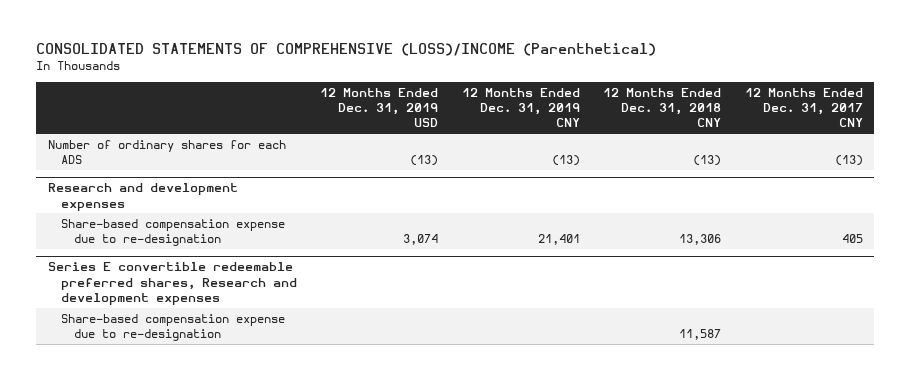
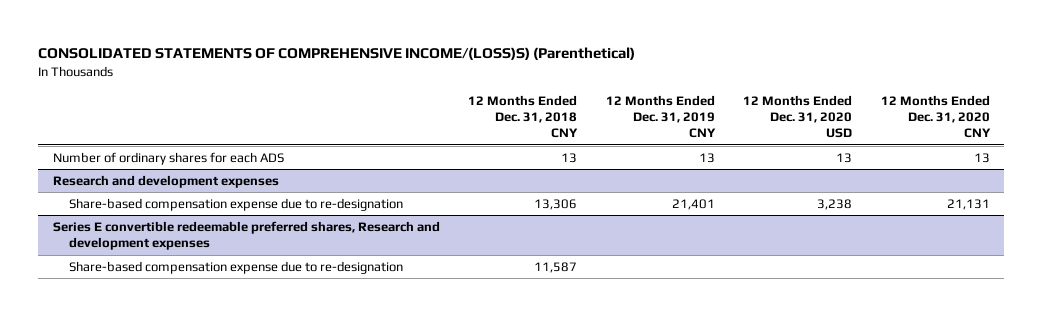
- CONSOLIDATED STATEMENTS OF COMPREHENSIVE (LOSS)/INCOME (Parenthetical)
+ CONSOLIDATED STATEMENTS OF COMPREHENSIVE INCOME/(LOSS)S) (Parenthetical)
- | 12 Months Ended Dec. 31, 2019 USD | 12 Months Ended Dec. 31, 2019 CNY | 12 Months Ended Dec. 31, 2018 CNY | 12 Months Ended Dec. 31, 2017 CNY
+ | 12 Months Ended Dec. 31, 2018 CNY | 12 Months Ended Dec. 31, 2019 CNY | 12 Months Ended Dec. 31, 2020 USD | 12 Months Ended Dec. 31, 2020 CNY
- Number of ordinary shares for each ADS | (13) | (13) | (13) | (13)
+ Number of ordinary shares for each ADS | 13 | 13 | 13 | 13

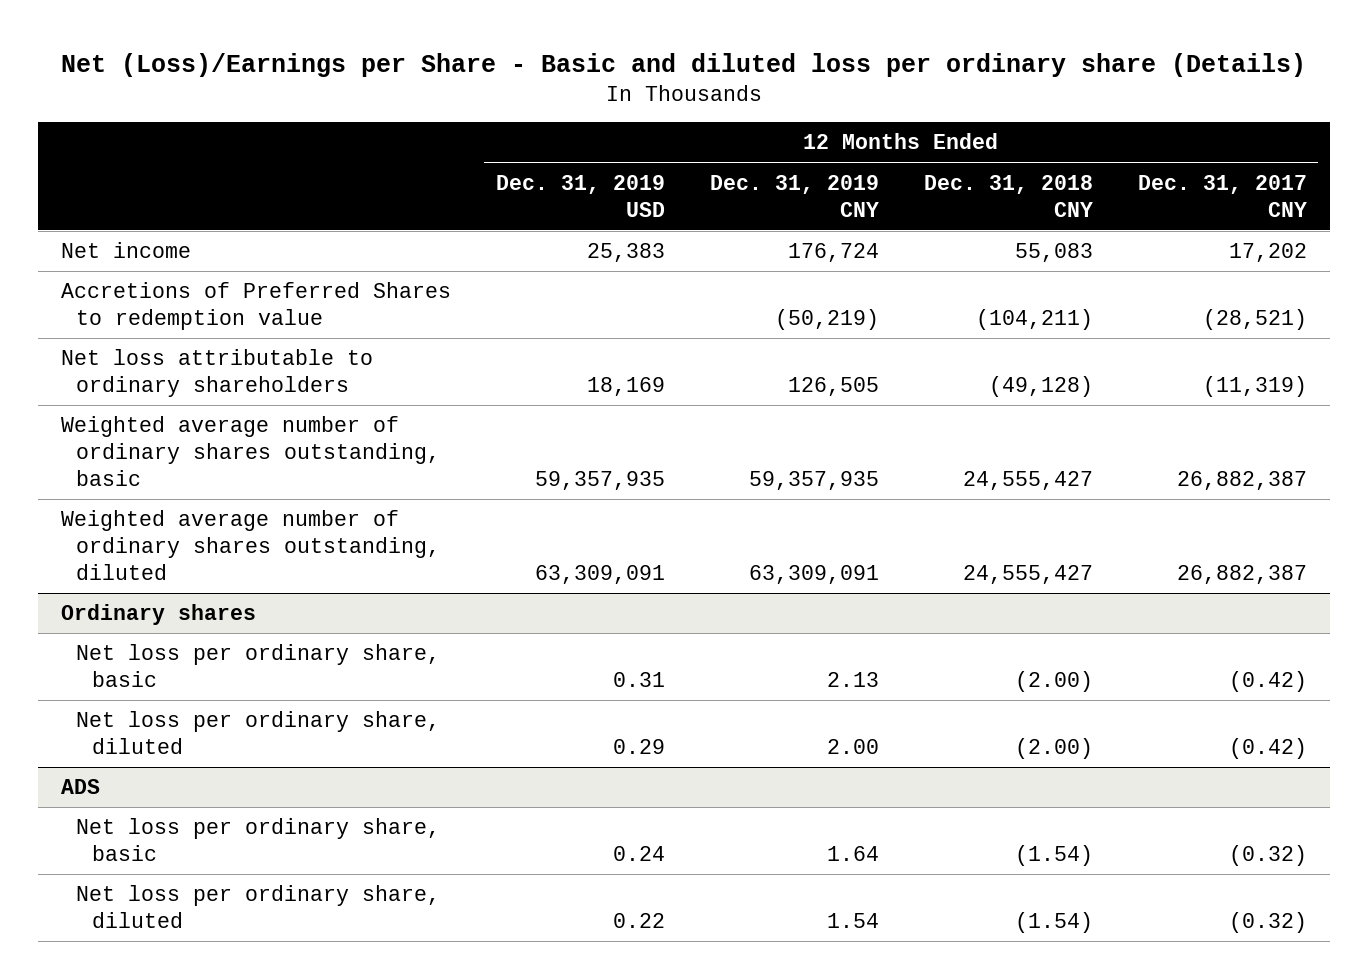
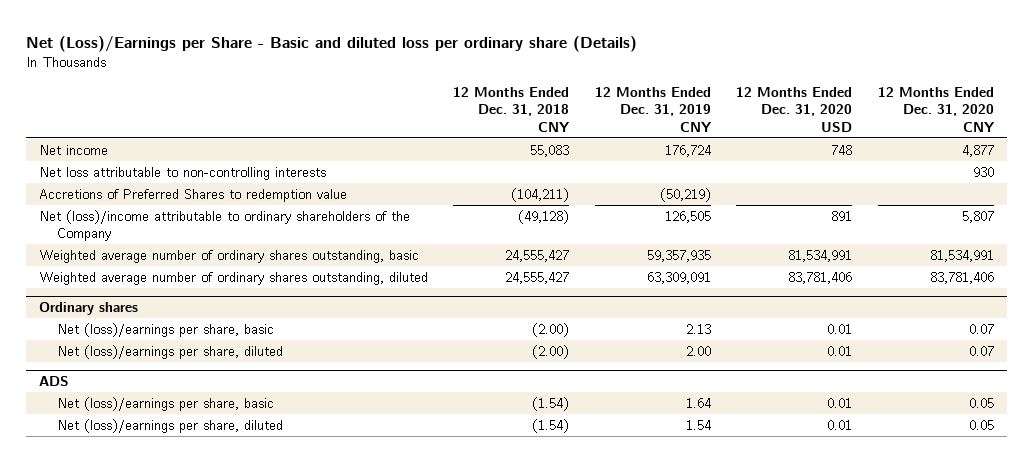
- | 12 Months Ended Dec. 31, 2019 USD | 12 Months Ended Dec. 31, 2019 CNY | 12 Months Ended Dec. 31, 2018 CNY | 12 Months Ended Dec. 31, 2017 CNY
+ | 12 Months Ended Dec. 31, 2018 CNY | 12 Months Ended Dec. 31, 2019 CNY | 12 Months Ended Dec. 31, 2020 USD | 12 Months Ended Dec. 31, 2020 CNY
+ Net loss attributable to non-controlling interests | | | | 930
- Net loss attributable to ordinary shareholders | 18,169 | 126,505 | (49,128) | (11,319)
+ Net (loss)/income attributable to ordinary shareholders of the Company | (49,128) | 126,505 | 891 | 5,807
@ Ordinary shares
- Net loss per ordinary share, basic | 0.31 | 2.13 | (2.00) | (0.42)
- Net loss per ordinary share, diluted | 0.29 | 2.00 | (2.00) | (0.42)
+ Net (loss)/earnings per share, basic | (2.00) | 2.13 | 0.01 | 0.07
+ Net (loss)/earnings per share, diluted | (2.00) | 2.00 | 0.01 | 0.07
@ ADS
- Net loss per ordinary share, basic | 0.24 | 1.64 | (1.54) | (0.32)
- Net loss per ordinary share, diluted | 0.22 | 1.54 | (1.54) | (0.32)
+ Net (loss)/earnings per share, basic | (1.54) | 1.64 | 0.01 | 0.05
+ Net (loss)/earnings per share, diluted | (1.54) | 1.54 | 0.01 | 0.05

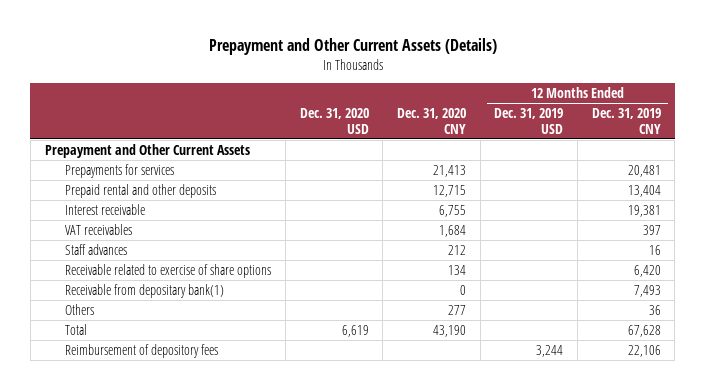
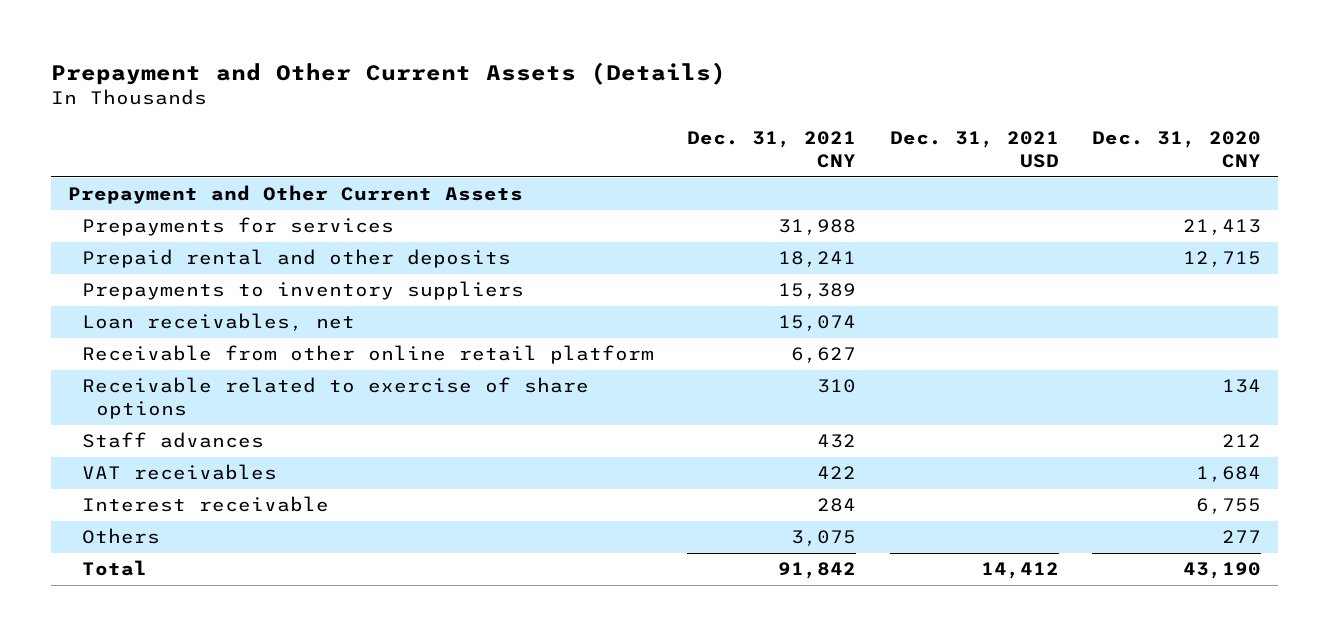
- | Dec. 31, 2020 USD | Dec. 31, 2020 CNY | 12 Months Ended Dec. 31, 2019 USD | 12 Months Ended Dec. 31, 2019 CNY
+ | Dec. 31, 2021 CNY | Dec. 31, 2021 USD | Dec. 31, 2020 CNY
+ Prepayments to inventory suppliers | 15,389 | |
+ Loan receivables, net | 15,074 | |
+ Receivable from other online retail platform | 6,627 | |
- Receivable from depositary bank(1) | | 0 | | 7,493
moved down: Staff advances | 432 | | 212
moved down: VAT receivables | 422 | | 1,684
moved down: Interest receivable | 284 | | 6,755
- Reimbursement of depository fees | | | 3,244 | 22,106

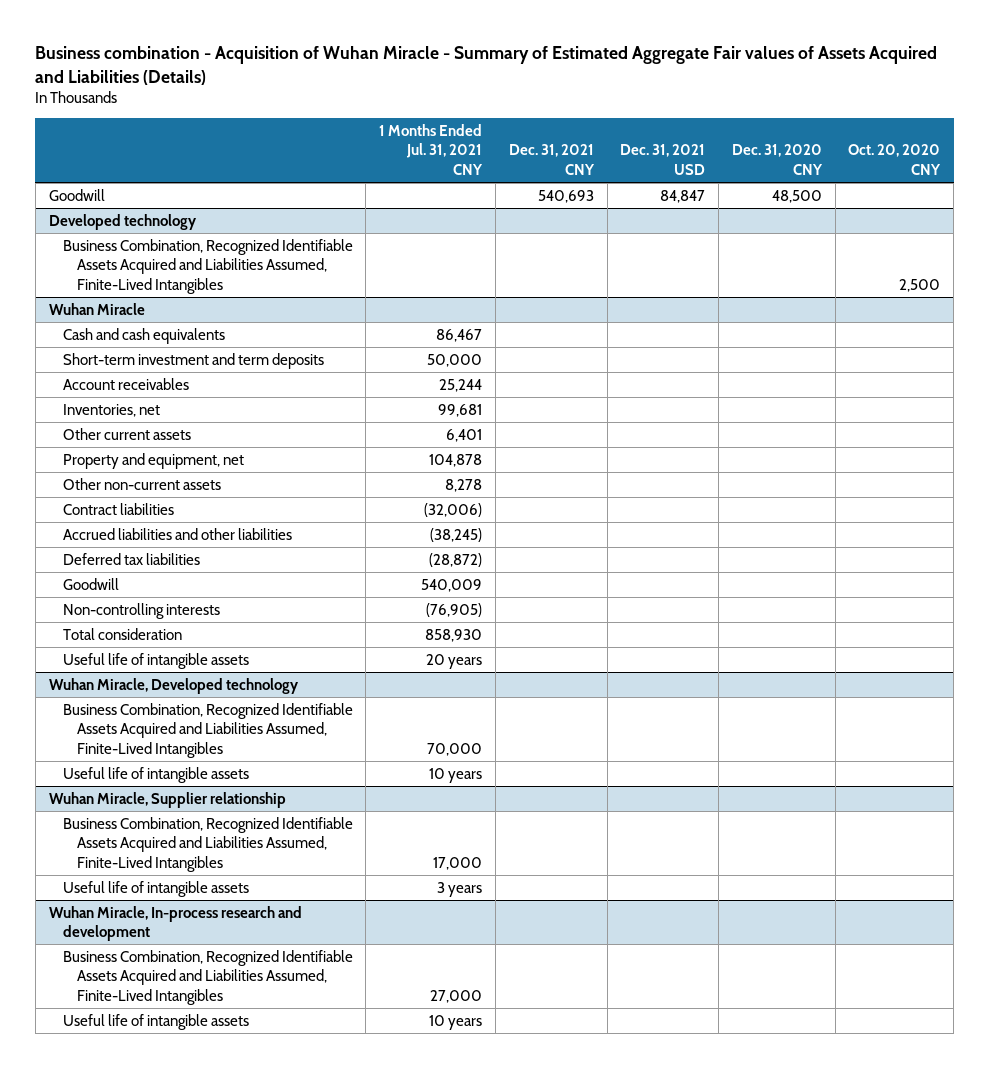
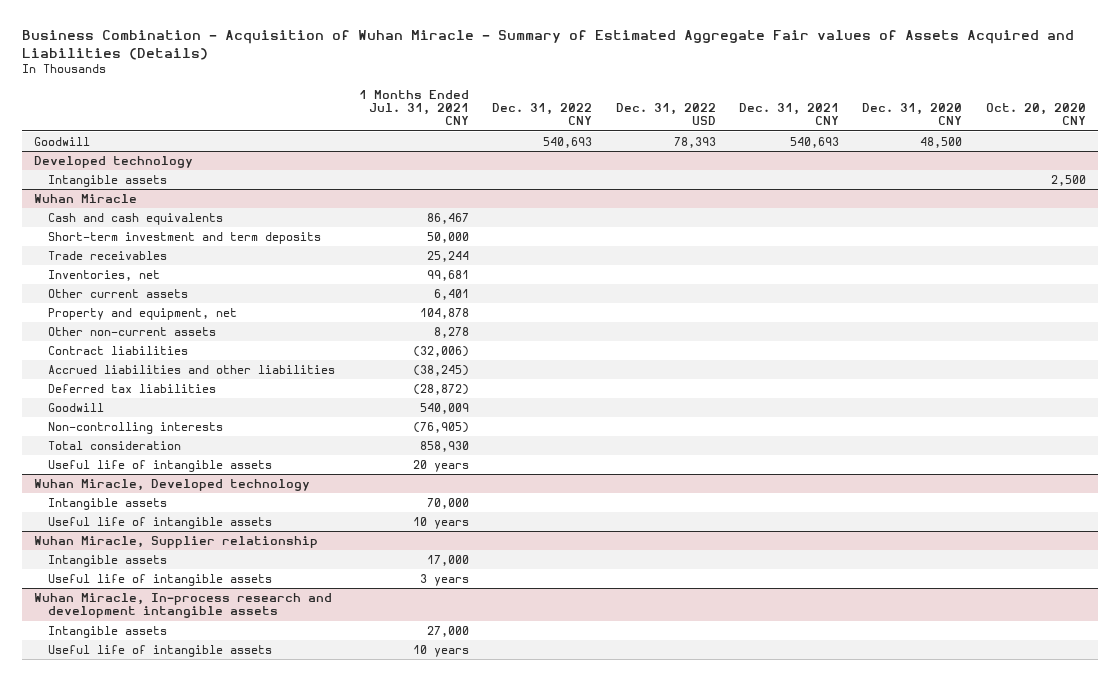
- Business combination - Acquisition of Wuhan Miracle - Summary of Estimated Aggregate Fair values of Assets Acquired and Liabilities (Details)
+ Business Combination - Acquisition of Wuhan Miracle - Summary of Estimated Aggregate Fair values of Assets Acquired and Liabilities (Details)
- | 1 Months Ended Jul. 31, 2021 CNY | Dec. 31, 2021 CNY | Dec. 31, 2021 USD | Dec. 31, 2020 CNY | Oct. 20, 2020 CNY
+ | 1 Months Ended Jul. 31, 2021 CNY | Dec. 31, 2022 CNY | Dec. 31, 2022 USD | Dec. 31, 2021 CNY | Dec. 31, 2020 CNY | Oct. 20, 2020 CNY
@ Developed technology
- Business Combination, Recognized Identifiable Assets Acquired and Liabilities Assumed, Finite-Lived Intangibles | | | | | 2,500
+ Intangible assets | | | | | | 2,500
@ Wuhan Miracle
- Account receivables | 25,244 | | | |
+ Trade receivables | 25,244 | | | | |
@ Wuhan Miracle, Developed technology
- Business Combination, Recognized Identifiable Assets Acquired and Liabilities Assumed, Finite-Lived Intangibles | 70,000 | | | |
+ Intangible assets | 70,000 | | | | |
@ Wuhan Miracle, Supplier relationship
- Business Combination, Recognized Identifiable Assets Acquired and Liabilities Assumed, Finite-Lived Intangibles | 17,000 | | | |
+ Intangible assets | 17,000 | | | | |
- Wuhan Miracle, In-process research and development
- Business Combination, Recognized Identifiable Assets Acquired and Liabilities Assumed, Finite-Lived Intangibles | 27,000 | | | |
+ Wuhan Miracle, In-process research and development intangible assets
+ Intangible assets | 27,000 | | | | |

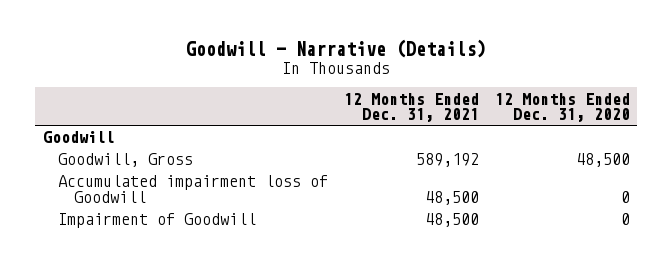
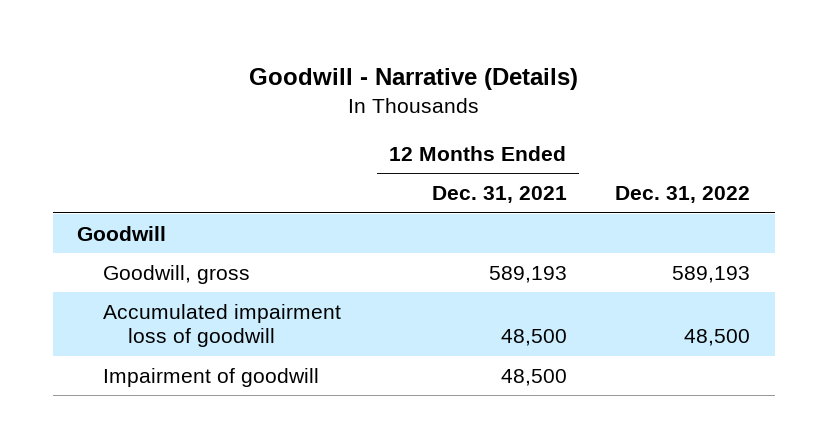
- | 12 Months Ended Dec. 31, 2021 | 12 Months Ended Dec. 31, 2020
+ | 12 Months Ended Dec. 31, 2021 | Dec. 31, 2022
- Goodwill, Gross | 589,192 | 48,500
- Accumulated impairment loss of Goodwill | 48,500 | 0
- Impairment of Goodwill | 48,500 | 0
+ Goodwill, gross | 589,193 | 589,193
+ Accumulated impairment loss of goodwill | 48,500 | 48,500
+ Impairment of goodwill | 48,500 |

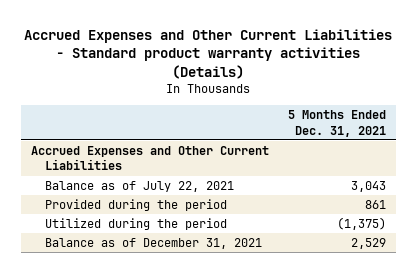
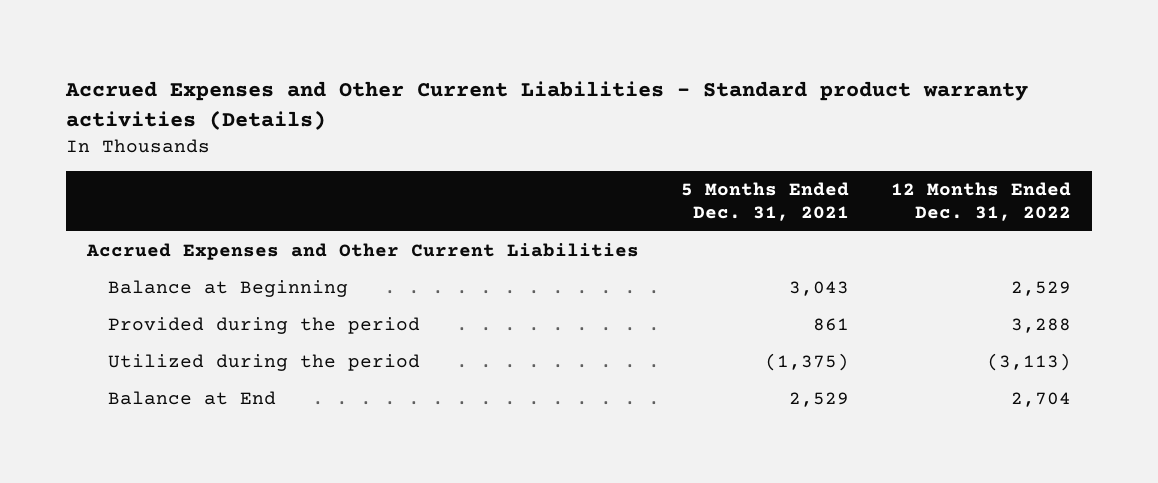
- | 5 Months Ended Dec. 31, 2021
+ | 5 Months Ended Dec. 31, 2021 | 12 Months Ended Dec. 31, 2022
- Balance as of July 22, 2021 | 3,043
+ Balance at Beginning | 3,043 | 2,529
- Balance as of December 31, 2021 | 2,529
+ Balance at End | 2,529 | 2,704

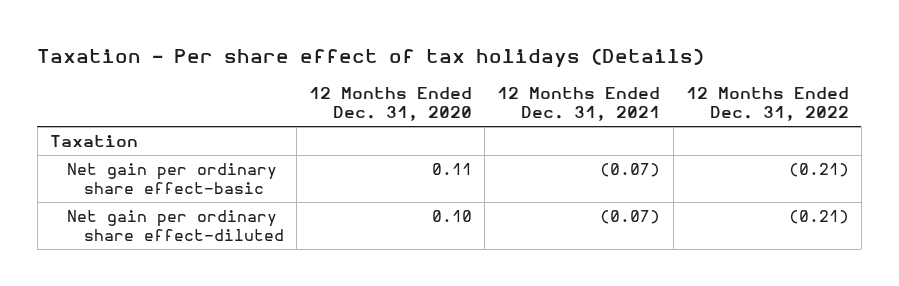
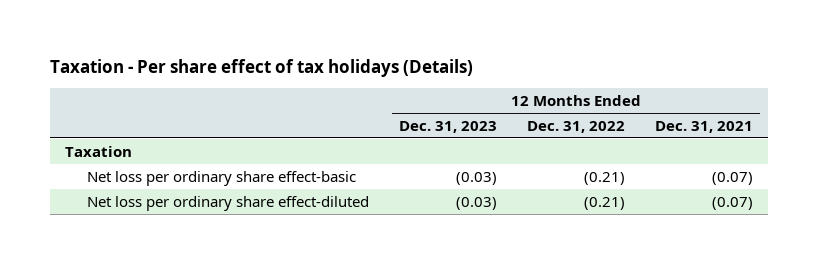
- | 12 Months Ended Dec. 31, 2020 | 12 Months Ended Dec. 31, 2021 | 12 Months Ended Dec. 31, 2022
+ | 12 Months Ended Dec. 31, 2023 | 12 Months Ended Dec. 31, 2022 | 12 Months Ended Dec. 31, 2021
- Net gain per ordinary share effect-basic | 0.11 | (0.07) | (0.21)
- Net gain per ordinary share effect-diluted | 0.10 | (0.07) | (0.21)
+ Net loss per ordinary share effect-basic | (0.03) | (0.21) | (0.07)
+ Net loss per ordinary share effect-diluted | (0.03) | (0.21) | (0.07)

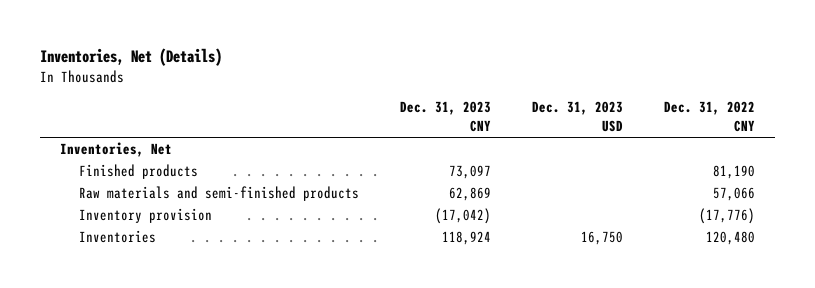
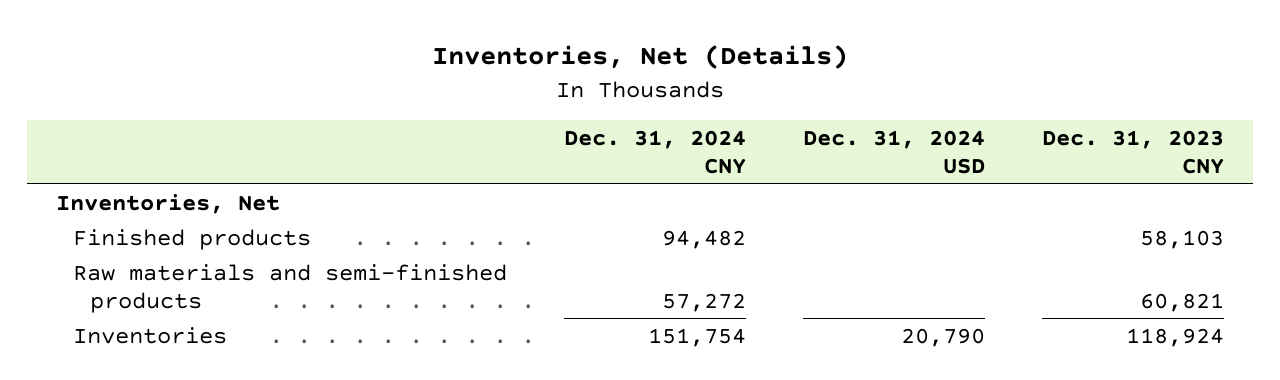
- | Dec. 31, 2023 CNY | Dec. 31, 2023 USD | Dec. 31, 2022 CNY
+ | Dec. 31, 2024 CNY | Dec. 31, 2024 USD | Dec. 31, 2023 CNY
- Finished products | 73,097 | | 81,190
- Raw materials and semi-finished products | 62,869 | | 57,066
- Inventory provision | (17,042) | | (17,776)
+ Finished products | 94,482 | | 58,103
+ Raw materials and semi-finished products | 57,272 | | 60,821

